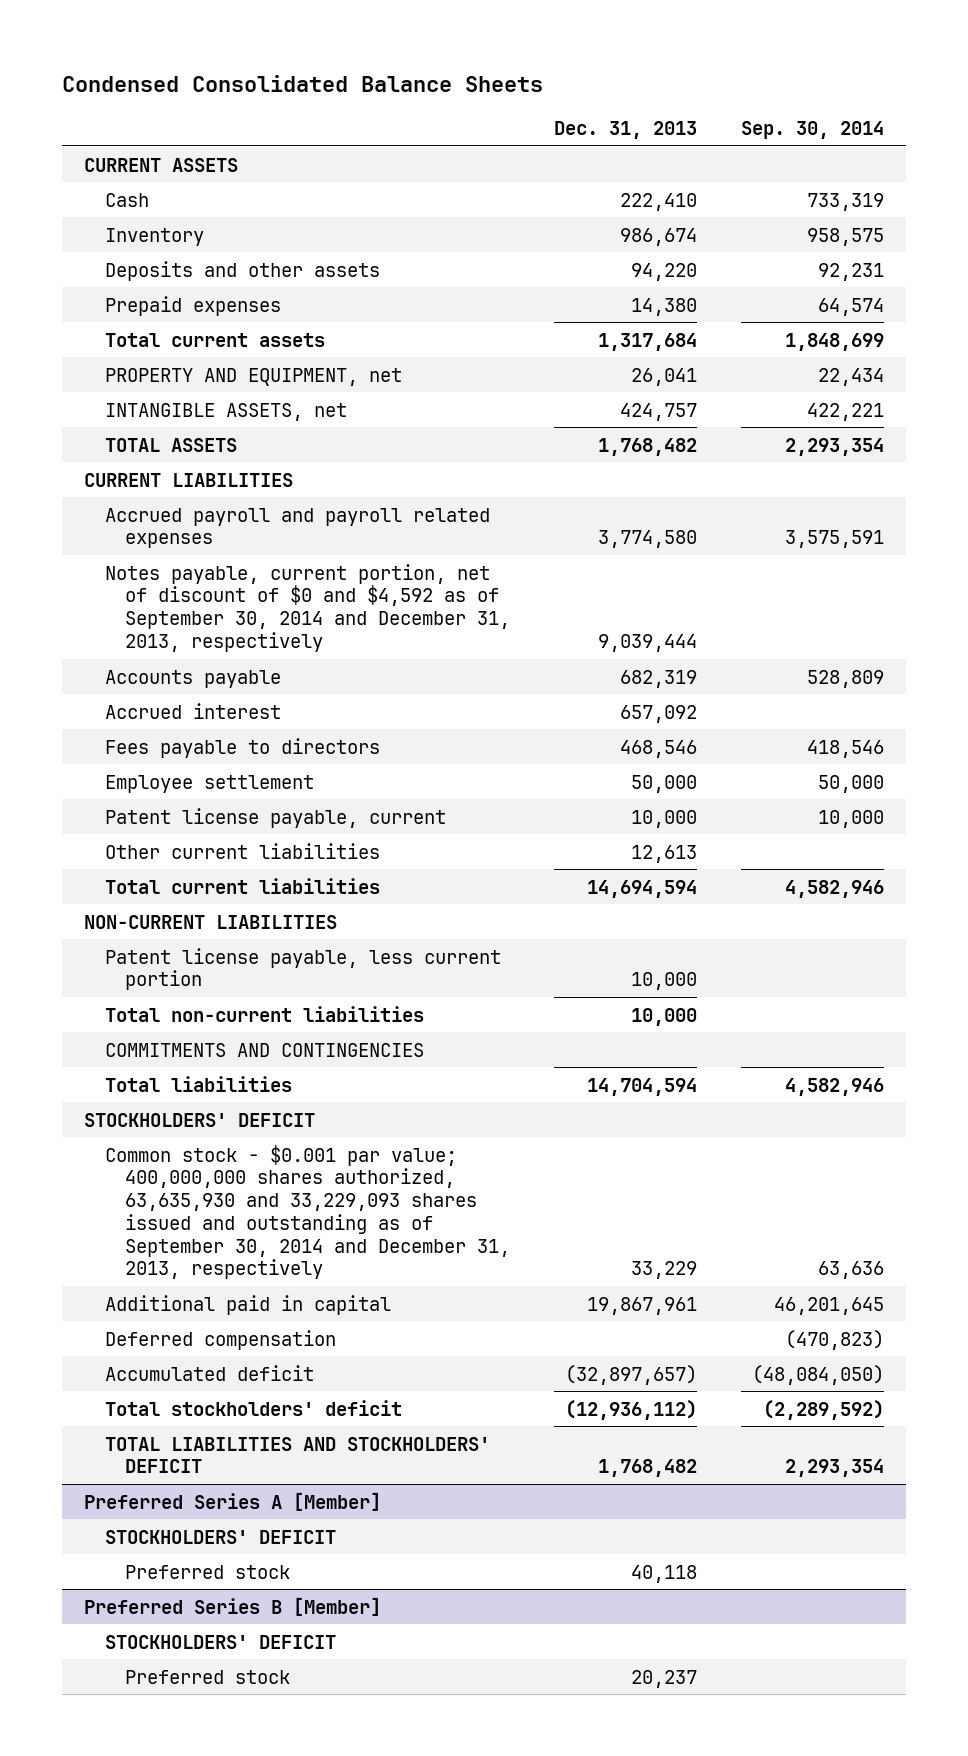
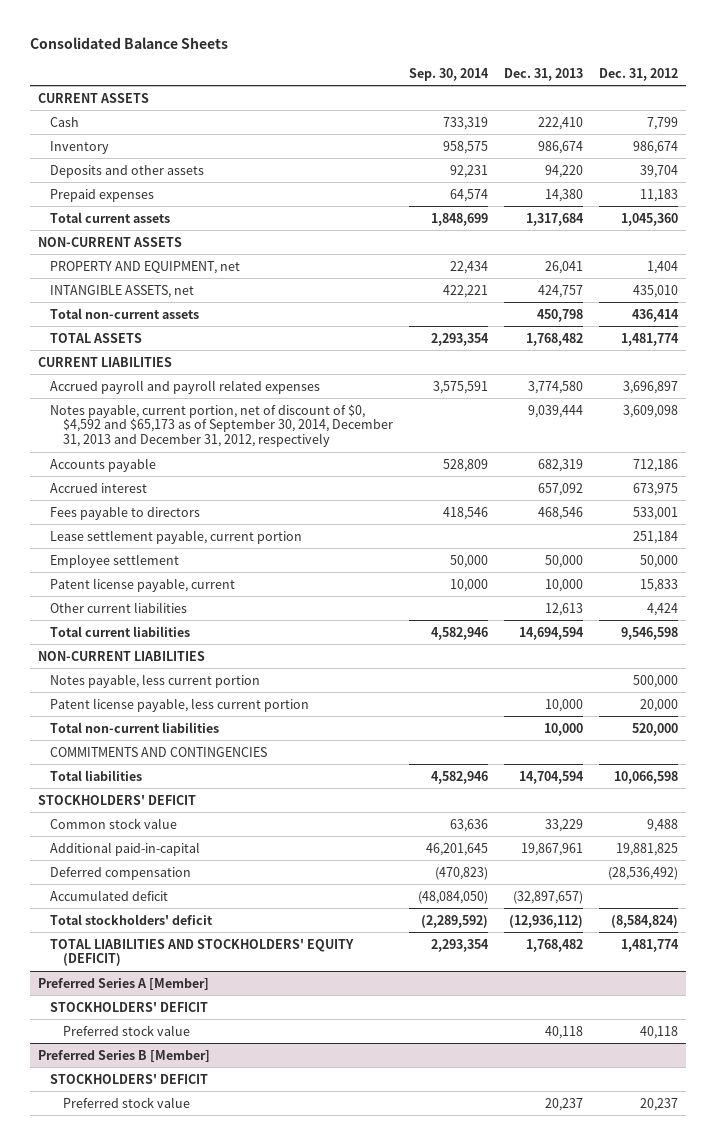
- Condensed Consolidated Balance Sheets
+ Consolidated Balance Sheets
- | Dec. 31, 2013 | Sep. 30, 2014
+ | Sep. 30, 2014 | Dec. 31, 2013 | Dec. 31, 2012
+ NON-CURRENT ASSETS
+ Total non-current assets | | 450,798 | 436,414
- Notes payable, current portion, net of discount of $0 and $4,592 as of September 30, 2014 and December 31, 2013, respectively | 9,039,444 |
+ Notes payable, current portion, net of discount of $0, $4,592 and $65,173 as of September 30, 2014, December 31, 2013 and December 31, 2012, respectively | | 9,039,444 | 3,609,098
+ Lease settlement payable, current portion | | | 251,184
+ Notes payable, less current portion | | | 500,000
- Common stock - $0.001 par value; 400,000,000 shares authorized, 63,635,930 and 33,229,093 shares issued and outstanding as of September 30, 2014 and December 31, 2013, respectively | 33,229 | 63,636
- Additional paid in capital | 19,867,961 | 46,201,645
+ Common stock value | 63,636 | 33,229 | 9,488
+ Additional paid-in-capital | 46,201,645 | 19,867,961 | 19,881,825
- TOTAL LIABILITIES AND STOCKHOLDERS' DEFICIT | 1,768,482 | 2,293,354
+ TOTAL LIABILITIES AND STOCKHOLDERS' EQUITY (DEFICIT) | 2,293,354 | 1,768,482 | 1,481,774
@ Preferred Series A [Member]
- Preferred stock | 40,118 |
+ Preferred stock value | | 40,118 | 40,118
@ Preferred Series B [Member]
- Preferred stock | 20,237 |
+ Preferred stock value | | 20,237 | 20,237

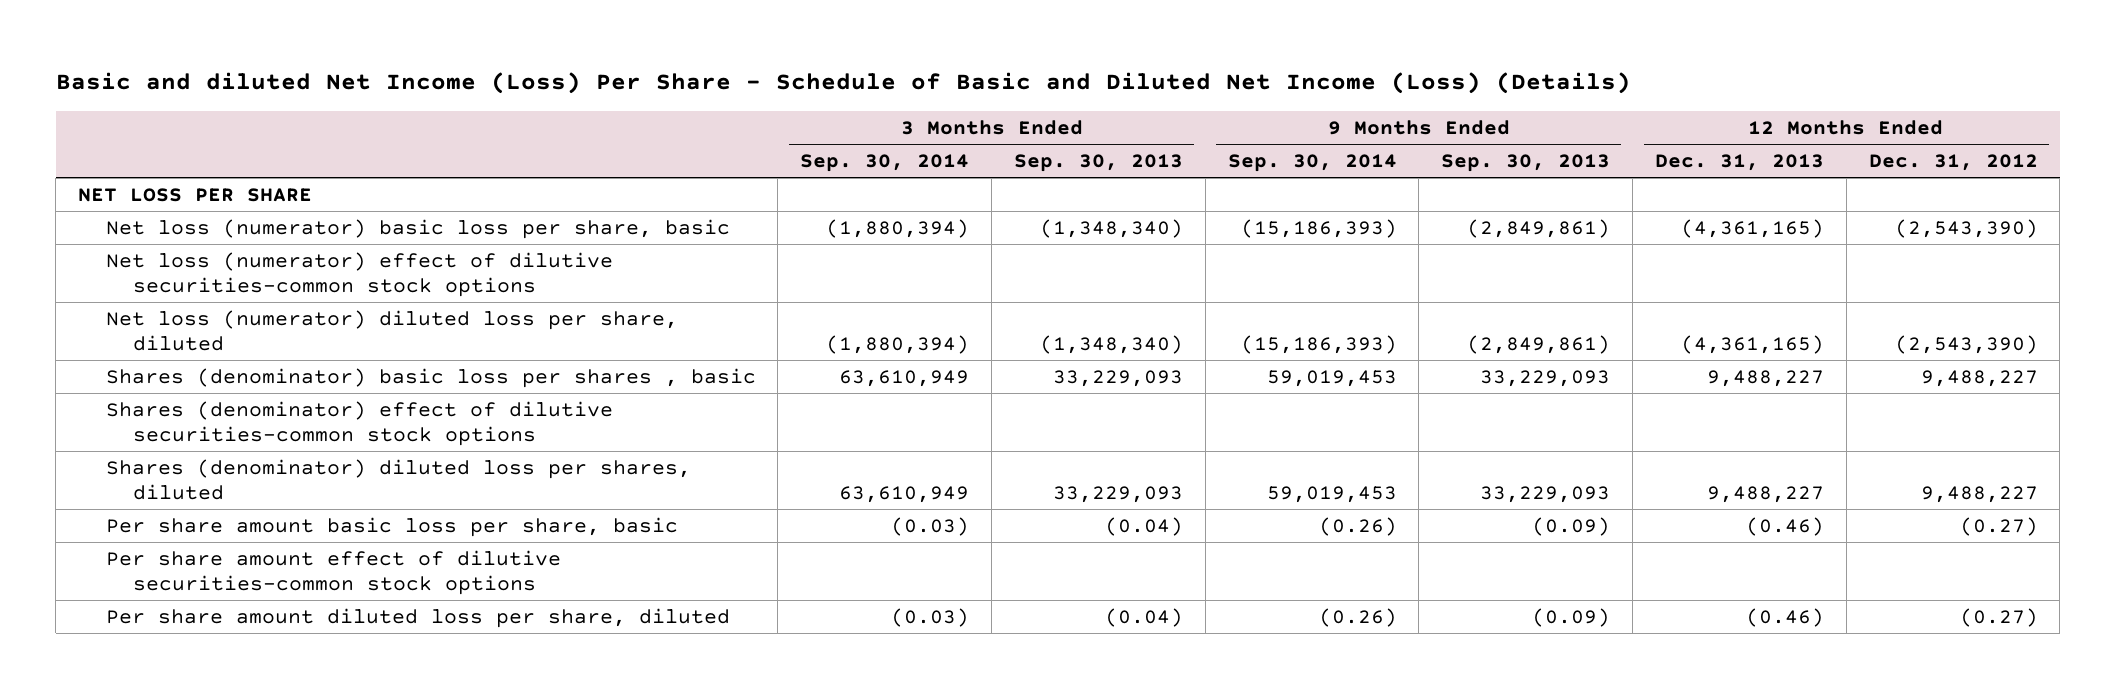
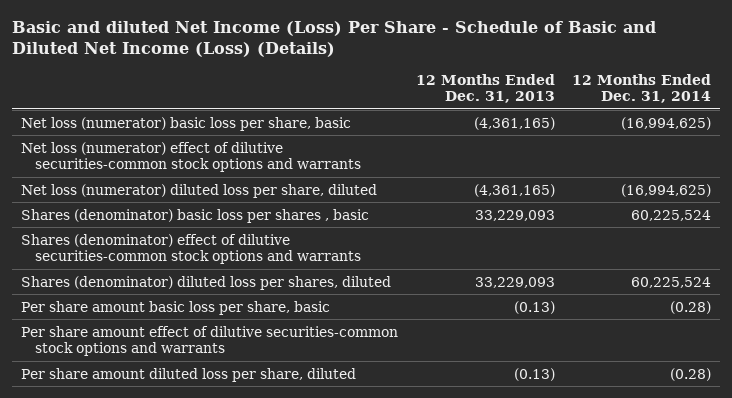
- | 3 Months Ended Sep. 30, 2014 | 3 Months Ended Sep. 30, 2013 | 9 Months Ended Sep. 30, 2014 | 9 Months Ended Sep. 30, 2013 | 12 Months Ended Dec. 31, 2013 | 12 Months Ended Dec. 31, 2012
+ | 12 Months Ended Dec. 31, 2013 | 12 Months Ended Dec. 31, 2014
- NET LOSS PER SHARE
- Net loss (numerator) effect of dilutive securities-common stock options
+ Net loss (numerator) effect of dilutive securities-common stock options and warrants
- Shares (denominator) basic loss per shares , basic | 63,610,949 | 33,229,093 | 59,019,453 | 33,229,093 | 9,488,227 | 9,488,227
- Shares (denominator) effect of dilutive securities-common stock options
- Shares (denominator) diluted loss per shares, diluted | 63,610,949 | 33,229,093 | 59,019,453 | 33,229,093 | 9,488,227 | 9,488,227
- Per share amount basic loss per share, basic | (0.03) | (0.04) | (0.26) | (0.09) | (0.46) | (0.27)
- Per share amount effect of dilutive securities-common stock options
- Per share amount diluted loss per share, diluted | (0.03) | (0.04) | (0.26) | (0.09) | (0.46) | (0.27)
+ Shares (denominator) basic loss per shares , basic | 33,229,093 | 60,225,524
+ Shares (denominator) effect of dilutive securities-common stock options and warrants
+ Shares (denominator) diluted loss per shares, diluted | 33,229,093 | 60,225,524
+ Per share amount basic loss per share, basic | (0.13) | (0.28)
+ Per share amount effect of dilutive securities-common stock options and warrants
+ Per share amount diluted loss per share, diluted | (0.13) | (0.28)

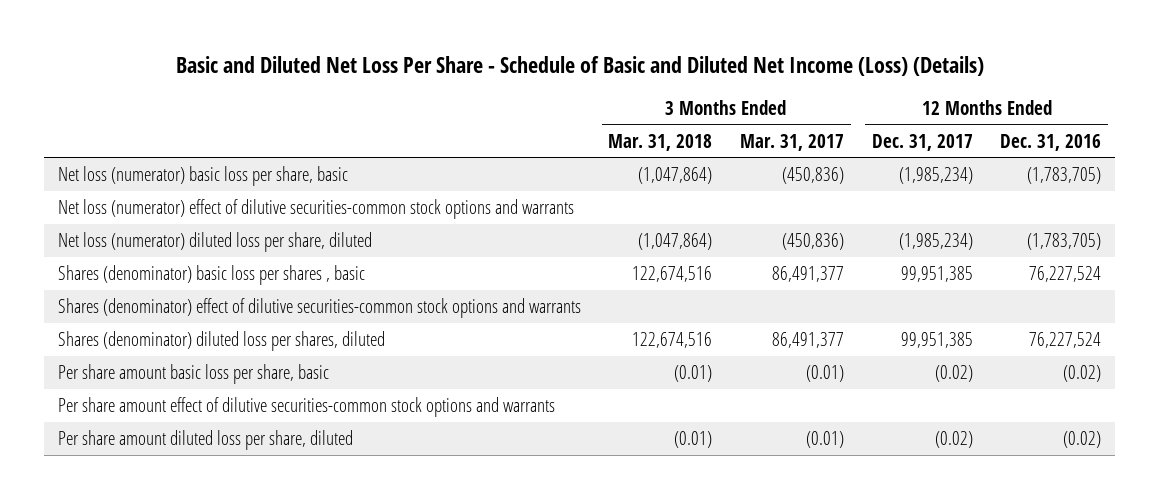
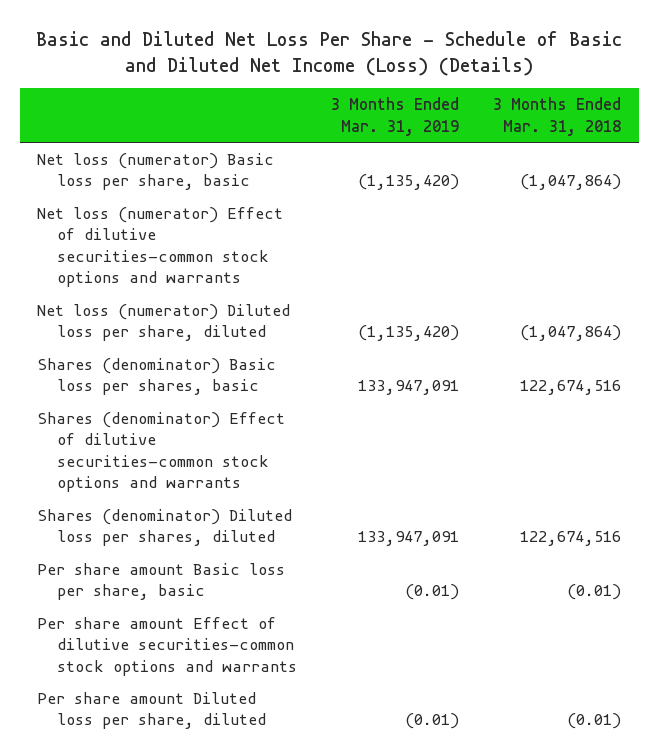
- | 3 Months Ended Mar. 31, 2018 | 3 Months Ended Mar. 31, 2017 | 12 Months Ended Dec. 31, 2017 | 12 Months Ended Dec. 31, 2016
+ | 3 Months Ended Mar. 31, 2019 | 3 Months Ended Mar. 31, 2018
- Net loss (numerator) basic loss per share, basic | (1,047,864) | (450,836) | (1,985,234) | (1,783,705)
- Net loss (numerator) effect of dilutive securities-common stock options and warrants
- Net loss (numerator) diluted loss per share, diluted | (1,047,864) | (450,836) | (1,985,234) | (1,783,705)
- Shares (denominator) basic loss per shares , basic | 122,674,516 | 86,491,377 | 99,951,385 | 76,227,524
- Shares (denominator) effect of dilutive securities-common stock options and warrants
- Shares (denominator) diluted loss per shares, diluted | 122,674,516 | 86,491,377 | 99,951,385 | 76,227,524
- Per share amount basic loss per share, basic | (0.01) | (0.01) | (0.02) | (0.02)
- Per share amount effect of dilutive securities-common stock options and warrants
- Per share amount diluted loss per share, diluted | (0.01) | (0.01) | (0.02) | (0.02)
+ Net loss (numerator) Basic loss per share, basic | (1,135,420) | (1,047,864)
+ Net loss (numerator) Effect of dilutive securities-common stock options and warrants
+ Net loss (numerator) Diluted loss per share, diluted | (1,135,420) | (1,047,864)
+ Shares (denominator) Basic loss per shares, basic | 133,947,091 | 122,674,516
+ Shares (denominator) Effect of dilutive securities-common stock options and warrants
+ Shares (denominator) Diluted loss per shares, diluted | 133,947,091 | 122,674,516
+ Per share amount Basic loss per share, basic | (0.01) | (0.01)
+ Per share amount Effect of dilutive securities-common stock options and warrants
+ Per share amount Diluted loss per share, diluted | (0.01) | (0.01)

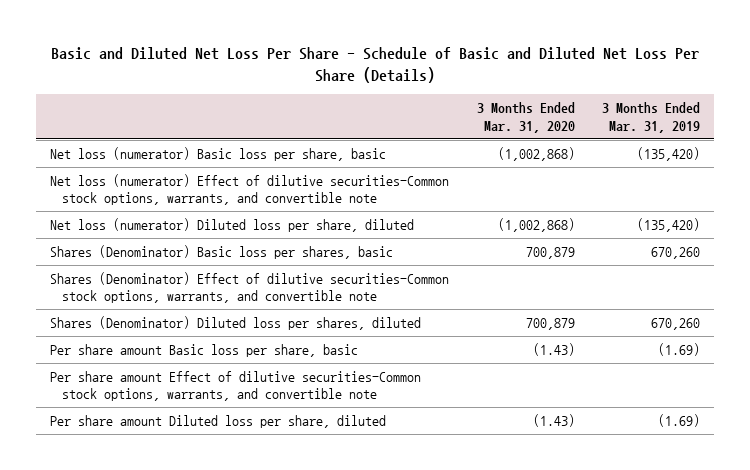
- Basic and Diluted Net Loss Per Share - Schedule of Basic and Diluted Net Income (Loss) (Details)
+ Basic and Diluted Net Loss Per Share - Schedule of Basic and Diluted Net Loss Per Share (Details)
- | 3 Months Ended Mar. 31, 2019 | 3 Months Ended Mar. 31, 2018
+ | 3 Months Ended Mar. 31, 2020 | 3 Months Ended Mar. 31, 2019
- Net loss (numerator) Basic loss per share, basic | (1,135,420) | (1,047,864)
- Net loss (numerator) Effect of dilutive securities-common stock options and warrants
- Net loss (numerator) Diluted loss per share, diluted | (1,135,420) | (1,047,864)
- Shares (denominator) Basic loss per shares, basic | 133,947,091 | 122,674,516
- Shares (denominator) Effect of dilutive securities-common stock options and warrants
- Shares (denominator) Diluted loss per shares, diluted | 133,947,091 | 122,674,516
- Per share amount Basic loss per share, basic | (0.01) | (0.01)
- Per share amount Effect of dilutive securities-common stock options and warrants
- Per share amount Diluted loss per share, diluted | (0.01) | (0.01)
+ Net loss (numerator) Basic loss per share, basic | (1,002,868) | (135,420)
+ Net loss (numerator) Effect of dilutive securities-Common stock options, warrants, and convertible note
+ Net loss (numerator) Diluted loss per share, diluted | (1,002,868) | (135,420)
+ Shares (Denominator) Basic loss per shares, basic | 700,879 | 670,260
+ Shares (Denominator) Effect of dilutive securities-Common stock options, warrants, and convertible note
+ Shares (Denominator) Diluted loss per shares, diluted | 700,879 | 670,260
+ Per share amount Basic loss per share, basic | (1.43) | (1.69)
+ Per share amount Effect of dilutive securities-Common stock options, warrants, and convertible note
+ Per share amount Diluted loss per share, diluted | (1.43) | (1.69)

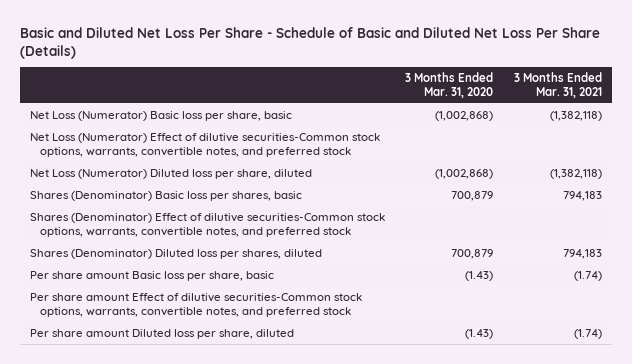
- | 3 Months Ended Mar. 31, 2020 | 3 Months Ended Mar. 31, 2019
+ | 3 Months Ended Mar. 31, 2020 | 3 Months Ended Mar. 31, 2021
- Net loss (numerator) Basic loss per share, basic | (1,002,868) | (135,420)
- Net loss (numerator) Effect of dilutive securities-Common stock options, warrants, and convertible note
- Net loss (numerator) Diluted loss per share, diluted | (1,002,868) | (135,420)
+ Net Loss (Numerator) Basic loss per share, basic | (1,002,868) | (1,382,118)
+ Net Loss (Numerator) Effect of dilutive securities-Common stock options, warrants, convertible notes, and preferred stock
+ Net Loss (Numerator) Diluted loss per share, diluted | (1,002,868) | (1,382,118)
- Shares (Denominator) Effect of dilutive securities-Common stock options, warrants, and convertible note
+ Shares (Denominator) Effect of dilutive securities-Common stock options, warrants, convertible notes, and preferred stock
- Per share amount Effect of dilutive securities-Common stock options, warrants, and convertible note
+ Per share amount Effect of dilutive securities-Common stock options, warrants, convertible notes, and preferred stock

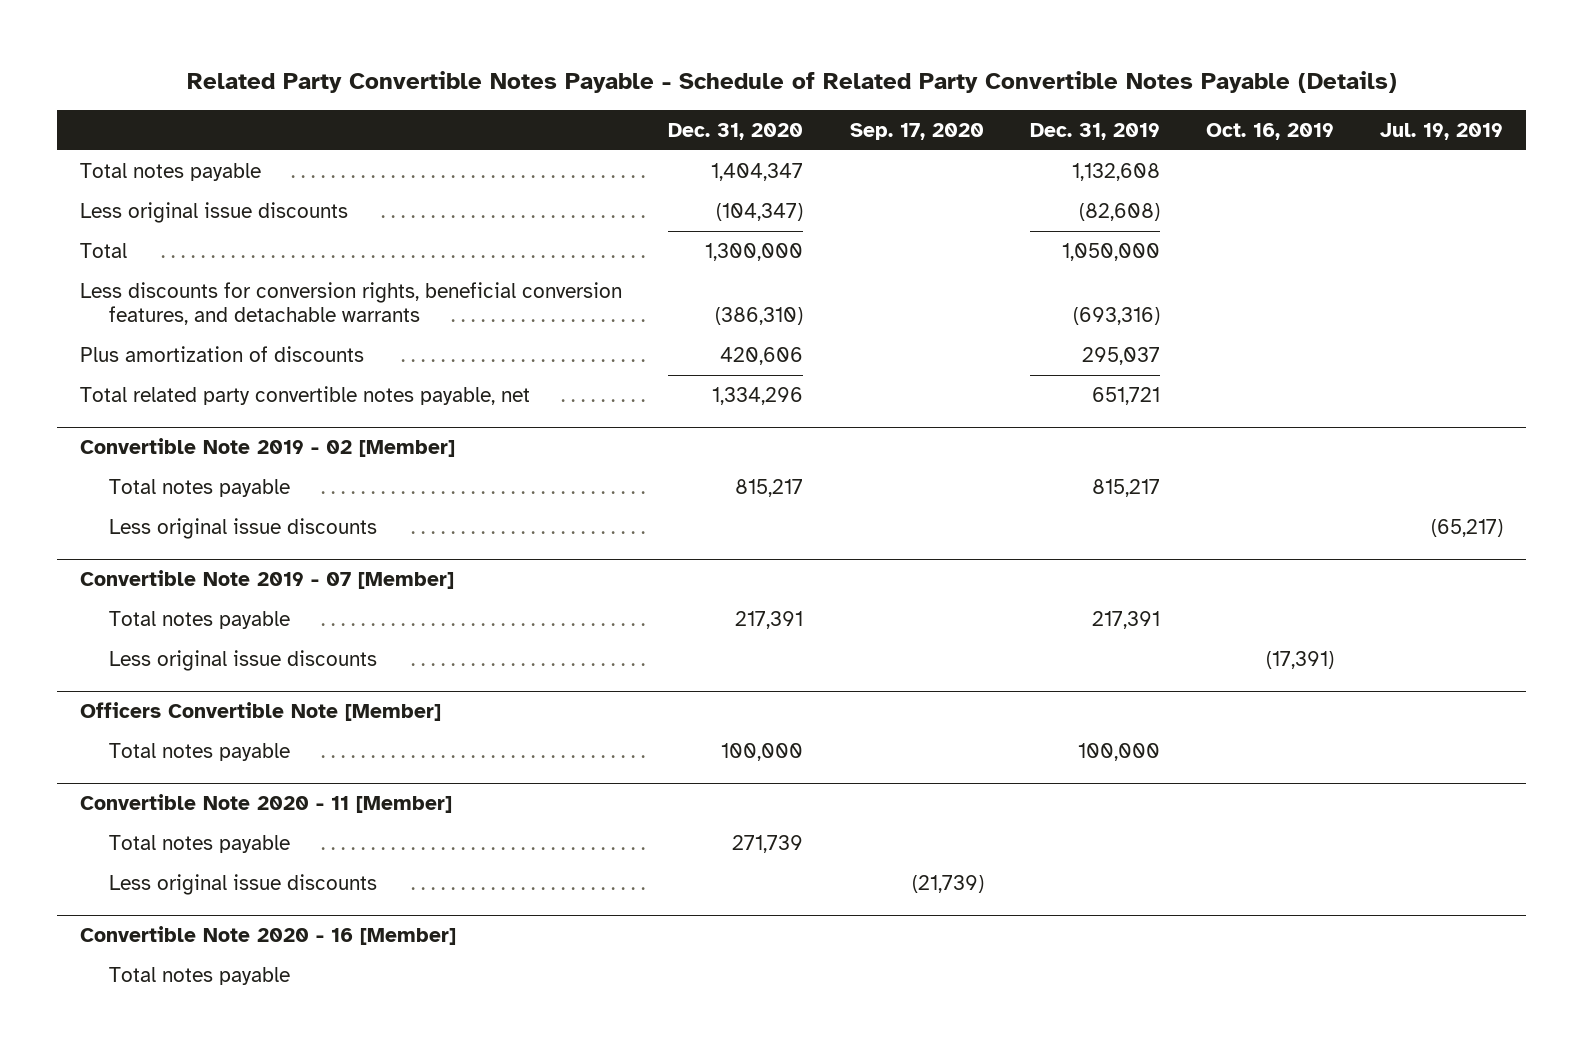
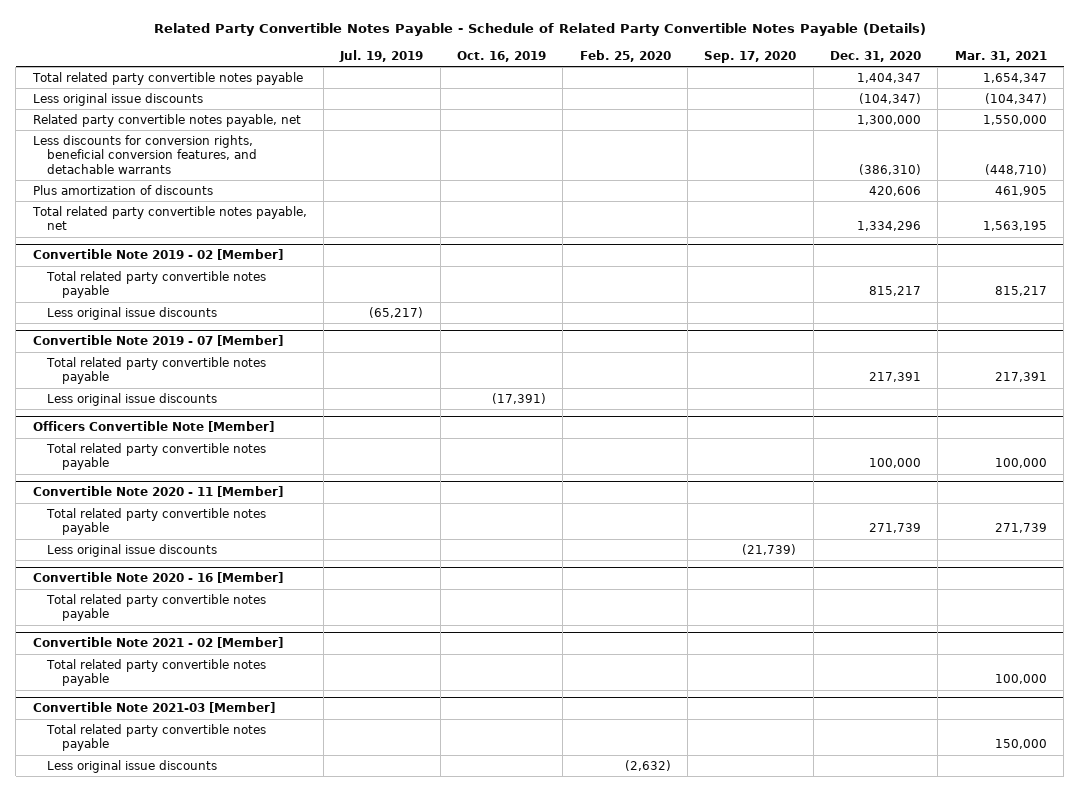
- | Dec. 31, 2020 | Sep. 17, 2020 | Dec. 31, 2019 | Oct. 16, 2019 | Jul. 19, 2019
+ | Jul. 19, 2019 | Oct. 16, 2019 | Feb. 25, 2020 | Sep. 17, 2020 | Dec. 31, 2020 | Mar. 31, 2021
- Total notes payable | 1,404,347 | | 1,132,608 | |
+ Total related party convertible notes payable | | | | | 1,404,347 | 1,654,347
- Total | 1,300,000 | | 1,050,000 | |
+ Related party convertible notes payable, net | | | | | 1,300,000 | 1,550,000
@ Convertible Note 2019 - 02 [Member]
- Total notes payable | 815,217 | | 815,217 | |
+ Total related party convertible notes payable | | | | | 815,217 | 815,217
@ Convertible Note 2019 - 07 [Member]
- Total notes payable | 217,391 | | 217,391 | |
+ Total related party convertible notes payable | | | | | 217,391 | 217,391
@ Officers Convertible Note [Member]
- Total notes payable | 100,000 | | 100,000 | |
+ Total related party convertible notes payable | | | | | 100,000 | 100,000
@ Convertible Note 2020 - 11 [Member]
- Total notes payable | 271,739 | | | |
+ Total related party convertible notes payable | | | | | 271,739 | 271,739
@ Convertible Note 2020 - 16 [Member]
- Total notes payable
+ Total related party convertible notes payable
+ Convertible Note 2021 - 02 [Member]
+ Total related party convertible notes payable | | | | | | 100,000
+ Convertible Note 2021-03 [Member]
+ Total related party convertible notes payable | | | | | | 150,000
+ Less original issue discounts | | | (2,632) | | |

